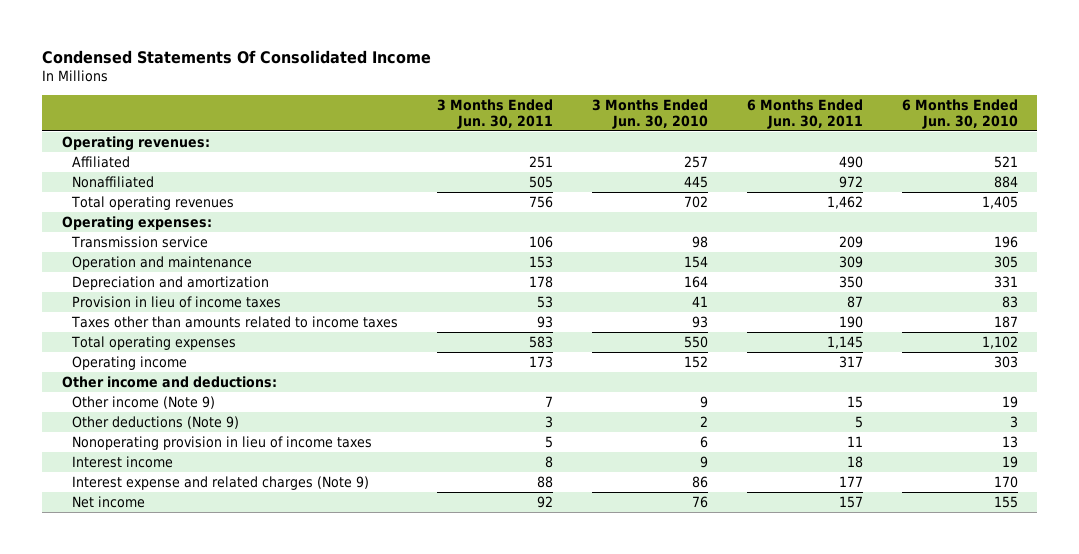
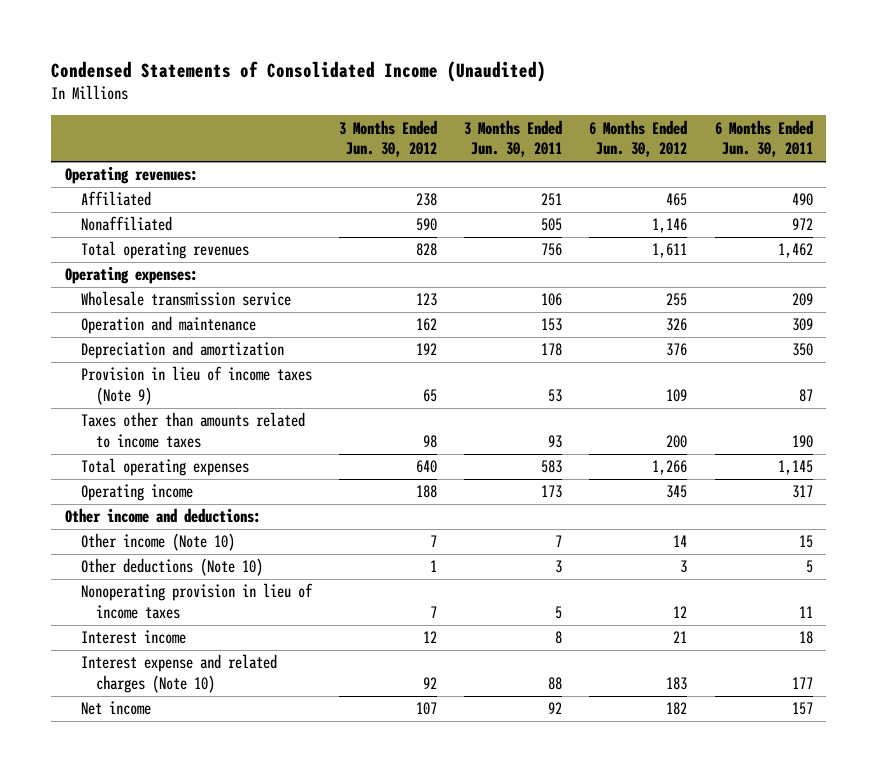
- Condensed Statements Of Consolidated Income
+ Condensed Statements of Consolidated Income (Unaudited)
- | 3 Months Ended Jun. 30, 2011 | 3 Months Ended Jun. 30, 2010 | 6 Months Ended Jun. 30, 2011 | 6 Months Ended Jun. 30, 2010
+ | 3 Months Ended Jun. 30, 2012 | 3 Months Ended Jun. 30, 2011 | 6 Months Ended Jun. 30, 2012 | 6 Months Ended Jun. 30, 2011
- Transmission service | 106 | 98 | 209 | 196
+ Wholesale transmission service | 123 | 106 | 255 | 209
- Provision in lieu of income taxes | 53 | 41 | 87 | 83
+ Provision in lieu of income taxes (Note 9) | 65 | 53 | 109 | 87
- Other income (Note 9) | 7 | 9 | 15 | 19
- Other deductions (Note 9) | 3 | 2 | 5 | 3
+ Other income (Note 10) | 7 | 7 | 14 | 15
+ Other deductions (Note 10) | 1 | 3 | 3 | 5
- Interest expense and related charges (Note 9) | 88 | 86 | 177 | 170
+ Interest expense and related charges (Note 10) | 92 | 88 | 183 | 177

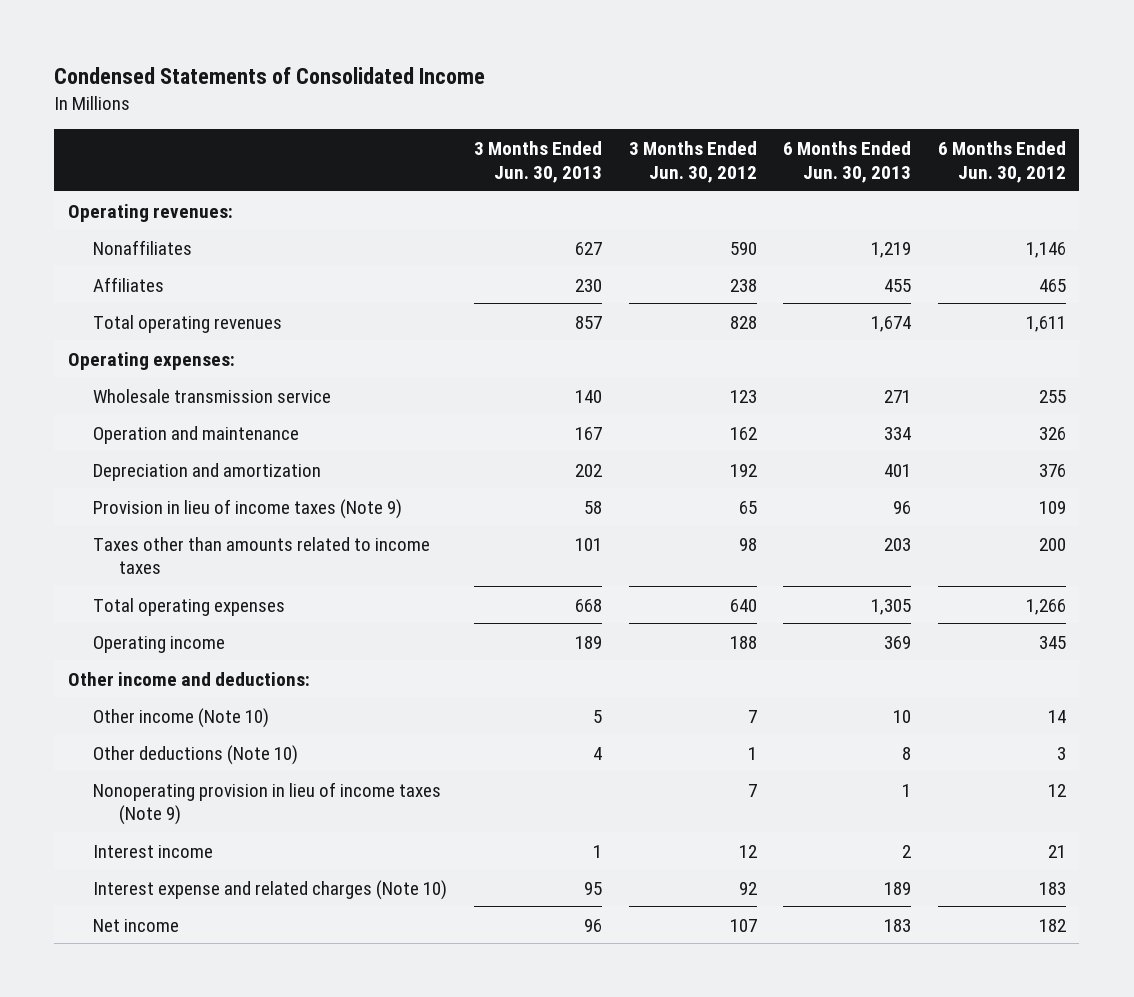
- Condensed Statements of Consolidated Income (Unaudited)
+ Condensed Statements of Consolidated Income
- | 3 Months Ended Jun. 30, 2012 | 3 Months Ended Jun. 30, 2011 | 6 Months Ended Jun. 30, 2012 | 6 Months Ended Jun. 30, 2011
+ | 3 Months Ended Jun. 30, 2013 | 3 Months Ended Jun. 30, 2012 | 6 Months Ended Jun. 30, 2013 | 6 Months Ended Jun. 30, 2012
- Affiliated | 238 | 251 | 465 | 490
- Nonaffiliated | 590 | 505 | 1,146 | 972
+ Nonaffiliates | 627 | 590 | 1,219 | 1,146
+ Affiliates | 230 | 238 | 455 | 465
- Nonoperating provision in lieu of income taxes | 7 | 5 | 12 | 11
+ Nonoperating provision in lieu of income taxes (Note 9) | | 7 | 1 | 12

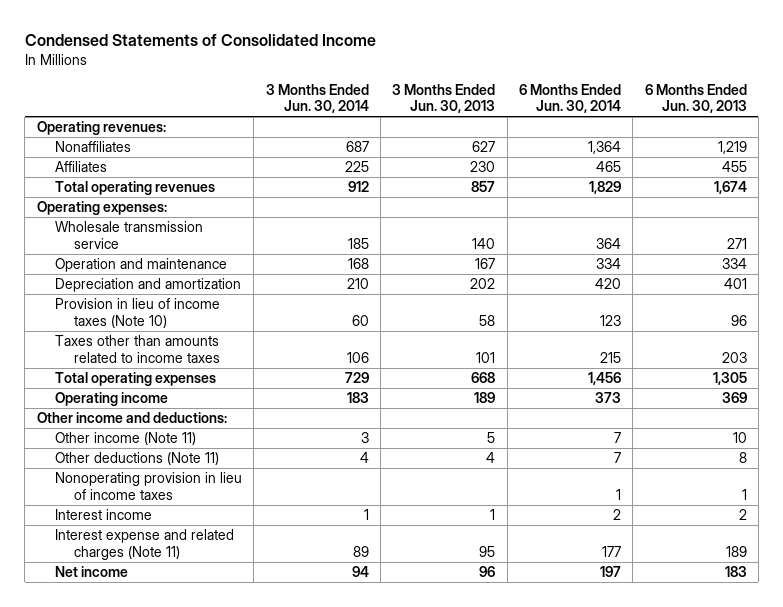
- | 3 Months Ended Jun. 30, 2013 | 3 Months Ended Jun. 30, 2012 | 6 Months Ended Jun. 30, 2013 | 6 Months Ended Jun. 30, 2012
+ | 3 Months Ended Jun. 30, 2014 | 3 Months Ended Jun. 30, 2013 | 6 Months Ended Jun. 30, 2014 | 6 Months Ended Jun. 30, 2013
- Provision in lieu of income taxes (Note 9) | 58 | 65 | 96 | 109
+ Provision in lieu of income taxes (Note 10) | 60 | 58 | 123 | 96
- Other income (Note 10) | 5 | 7 | 10 | 14
- Other deductions (Note 10) | 4 | 1 | 8 | 3
- Nonoperating provision in lieu of income taxes (Note 9) | | 7 | 1 | 12
+ Other income (Note 11) | 3 | 5 | 7 | 10
+ Other deductions (Note 11) | 4 | 4 | 7 | 8
+ Nonoperating provision in lieu of income taxes | | | 1 | 1
- Interest expense and related charges (Note 10) | 95 | 92 | 189 | 183
+ Interest expense and related charges (Note 11) | 89 | 95 | 177 | 189

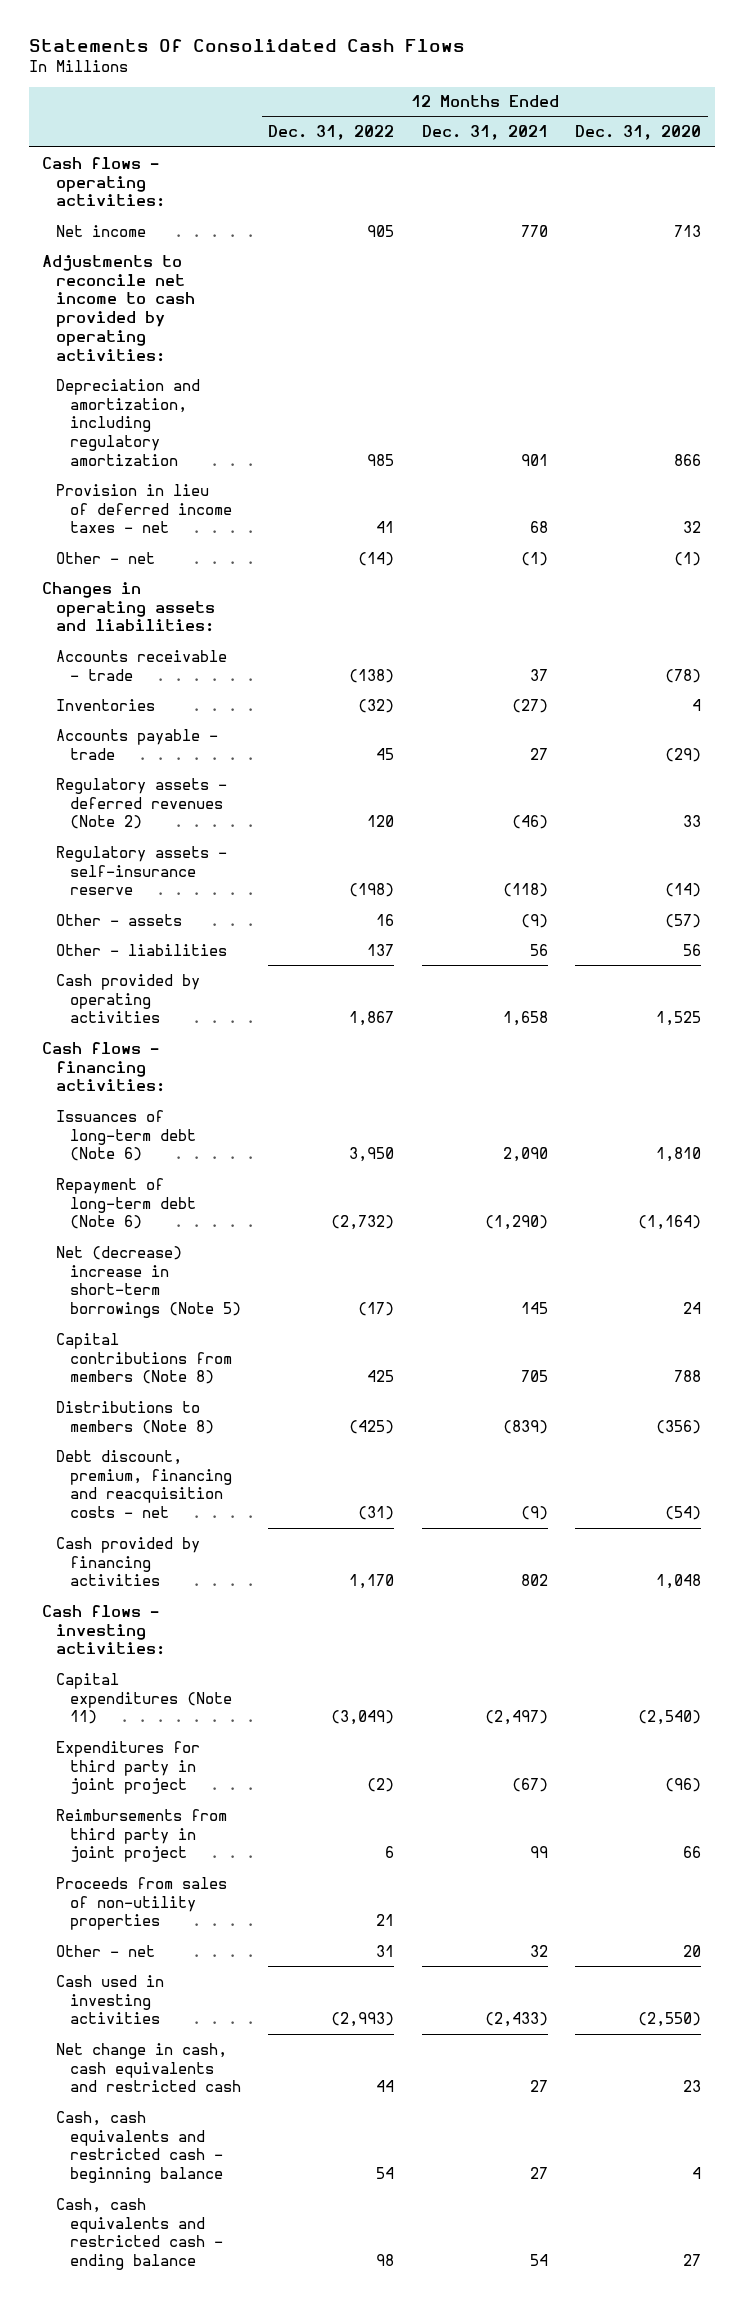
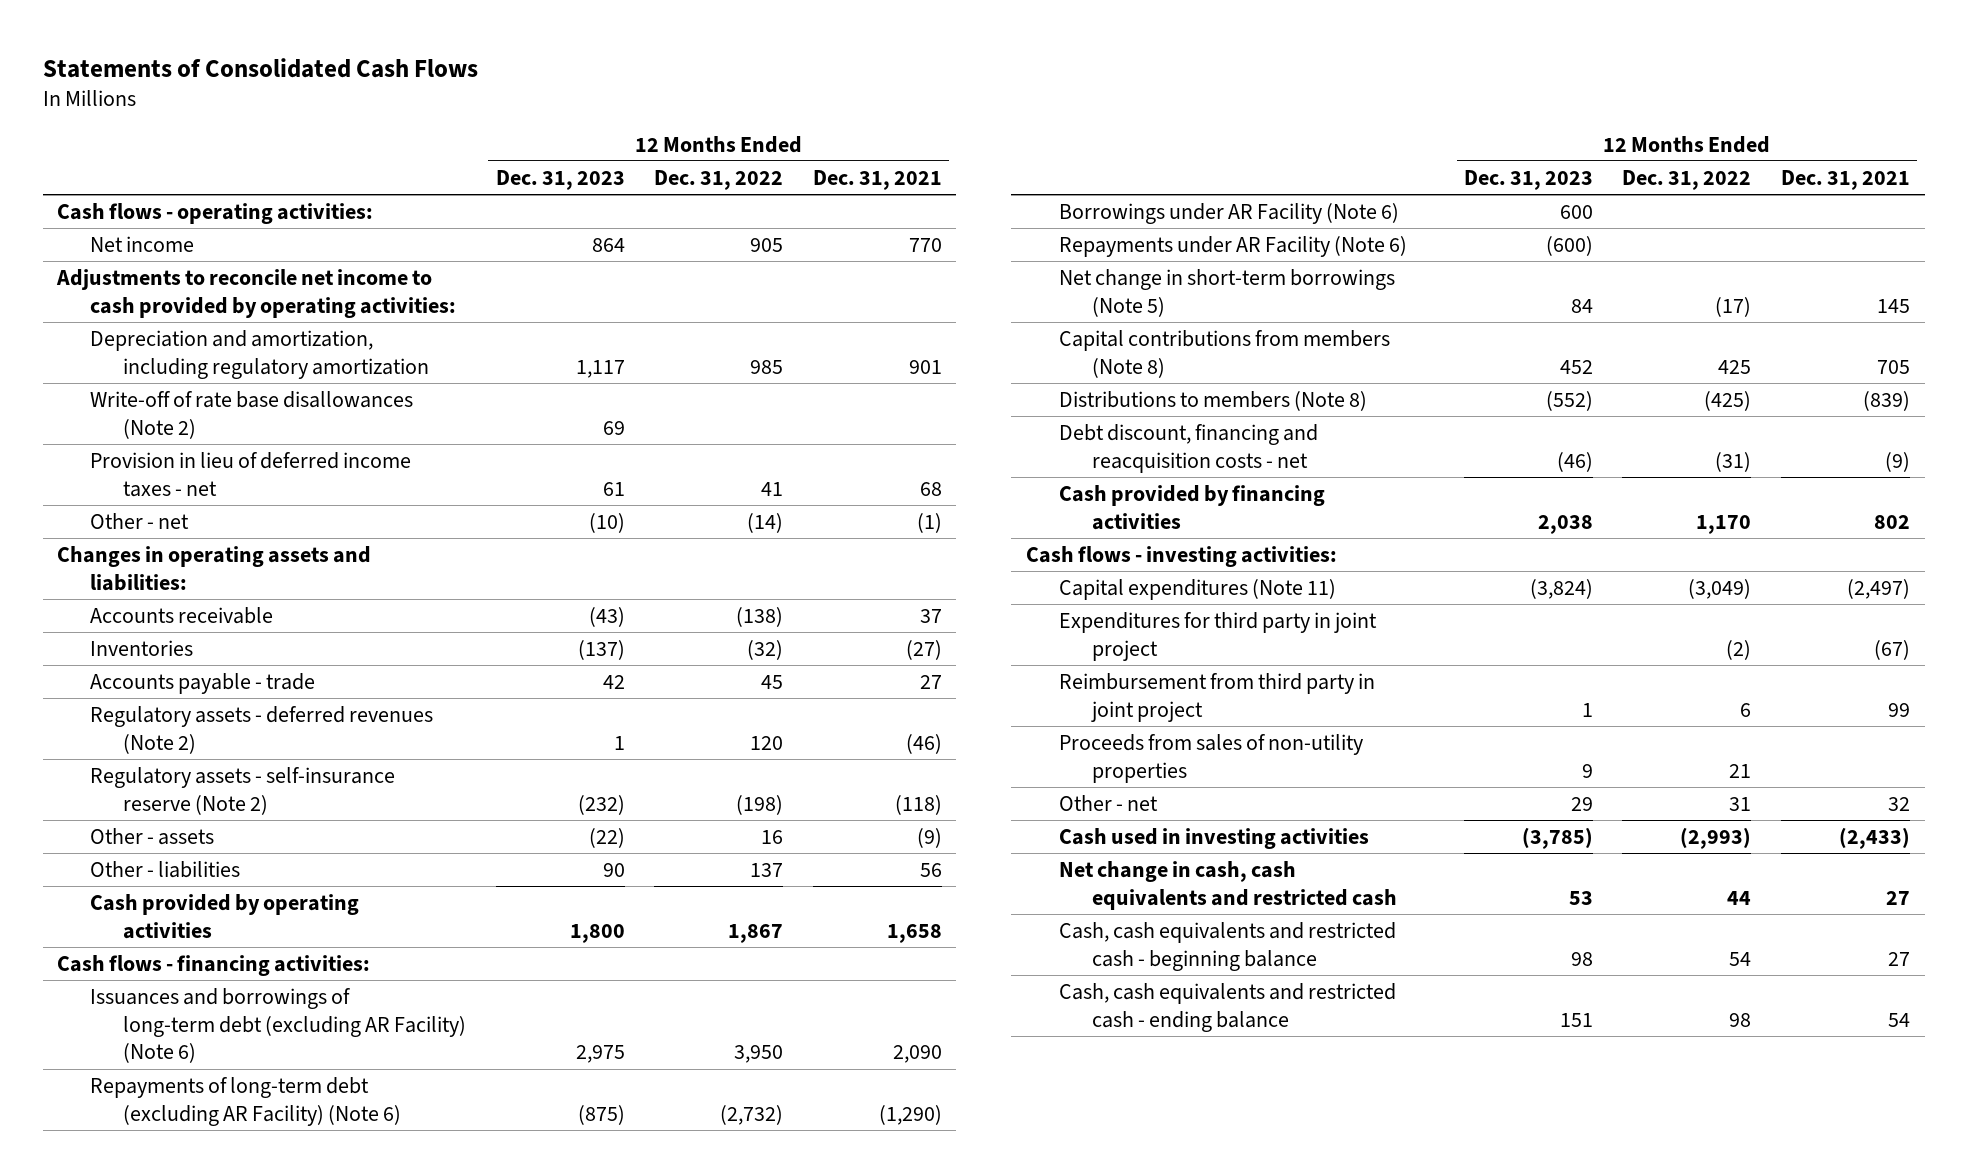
- Statements Of Consolidated Cash Flows
+ Statements of Consolidated Cash Flows
- | 12 Months Ended Dec. 31, 2022 | 12 Months Ended Dec. 31, 2021 | 12 Months Ended Dec. 31, 2020
+ | 12 Months Ended Dec. 31, 2023 | 12 Months Ended Dec. 31, 2022 | 12 Months Ended Dec. 31, 2021
+ Write-off of rate base disallowances (Note 2) | 69 | |
- Accounts receivable - trade | (138) | 37 | (78)
+ Accounts receivable | (43) | (138) | 37
- Regulatory assets - self-insurance reserve | (198) | (118) | (14)
+ Regulatory assets - self-insurance reserve (Note 2) | (232) | (198) | (118)
- Issuances of long-term debt (Note 6) | 3,950 | 2,090 | 1,810
- Repayment of long-term debt (Note 6) | (2,732) | (1,290) | (1,164)
- Net (decrease) increase in short-term borrowings (Note 5) | (17) | 145 | 24
+ Issuances and borrowings of long-term debt (excluding AR Facility) (Note 6) | 2,975 | 3,950 | 2,090
+ Repayments of long-term debt (excluding AR Facility) (Note 6) | (875) | (2,732) | (1,290)
+ Borrowings under AR Facility (Note 6) | 600 | |
+ Repayments under AR Facility (Note 6) | (600) | |
+ Net change in short-term borrowings (Note 5) | 84 | (17) | 145
- Debt discount, premium, financing and reacquisition costs - net | (31) | (9) | (54)
+ Debt discount, financing and reacquisition costs - net | (46) | (31) | (9)
- Reimbursements from third party in joint project | 6 | 99 | 66
+ Reimbursement from third party in joint project | 1 | 6 | 99

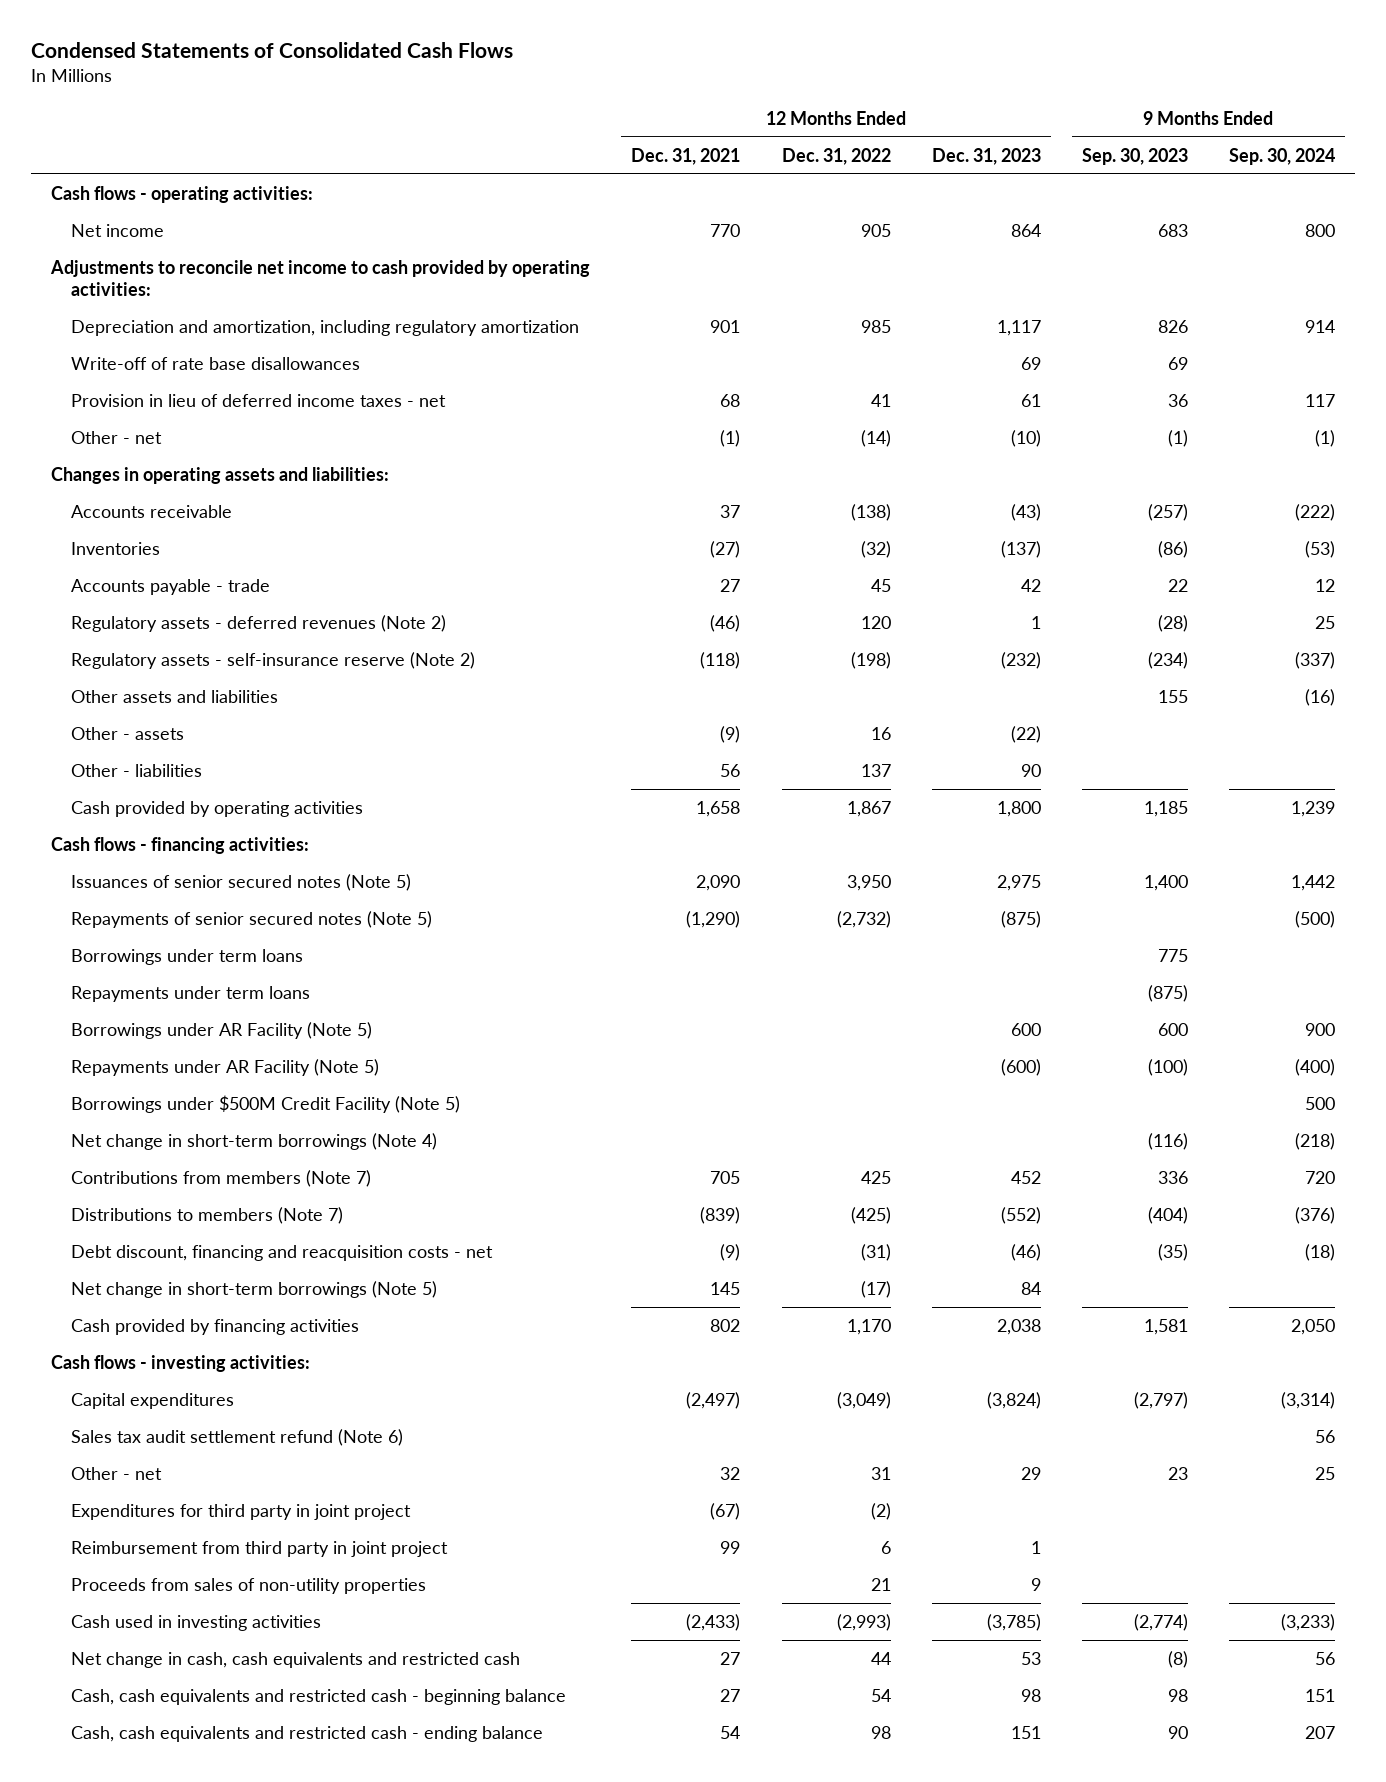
- Statements of Consolidated Cash Flows
+ Condensed Statements of Consolidated Cash Flows
- | 12 Months Ended Dec. 31, 2023 | 12 Months Ended Dec. 31, 2022 | 12 Months Ended Dec. 31, 2021
+ | 12 Months Ended Dec. 31, 2021 | 12 Months Ended Dec. 31, 2022 | 12 Months Ended Dec. 31, 2023 | 9 Months Ended Sep. 30, 2023 | 9 Months Ended Sep. 30, 2024
- Write-off of rate base disallowances (Note 2) | 69 | |
+ Write-off of rate base disallowances | | | 69 | 69 |
+ Other assets and liabilities | | | | 155 | (16)
- Issuances and borrowings of long-term debt (excluding AR Facility) (Note 6) | 2,975 | 3,950 | 2,090
- Repayments of long-term debt (excluding AR Facility) (Note 6) | (875) | (2,732) | (1,290)
- Borrowings under AR Facility (Note 6) | 600 | |
- Repayments under AR Facility (Note 6) | (600) | |
- Capital contributions from members (Note 8) | 452 | 425 | 705
- Distributions to members (Note 8) | (552) | (425) | (839)
+ Issuances of senior secured notes (Note 5) | 2,090 | 3,950 | 2,975 | 1,400 | 1,442
+ Repayments of senior secured notes (Note 5) | (1,290) | (2,732) | (875) | | (500)
+ Borrowings under term loans | | | | 775 |
+ Repayments under term loans | | | | (875) |
+ Borrowings under AR Facility (Note 5) | | | 600 | 600 | 900
+ Repayments under AR Facility (Note 5) | | | (600) | (100) | (400)
+ Borrowings under $500M Credit Facility (Note 5) | | | | | 500
+ Net change in short-term borrowings (Note 4) | | | | (116) | (218)
+ Contributions from members (Note 7) | 705 | 425 | 452 | 336 | 720
+ Distributions to members (Note 7) | (839) | (425) | (552) | (404) | (376)
moved down: Net change in short-term borrowings (Note 5) | 145 | (17) | 84 | |
- Capital expenditures (Note 11) | (3,824) | (3,049) | (2,497)
+ Capital expenditures | (2,497) | (3,049) | (3,824) | (2,797) | (3,314)
+ Sales tax audit settlement refund (Note 6) | | | | | 56
moved up: Other - net | 32 | 31 | 29 | 23 | 25

